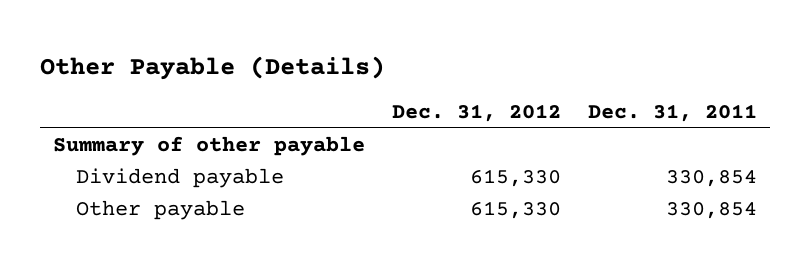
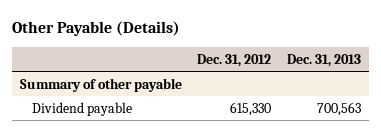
- | Dec. 31, 2012 | Dec. 31, 2011
+ | Dec. 31, 2012 | Dec. 31, 2013
- Other payable | 615,330 | 330,854

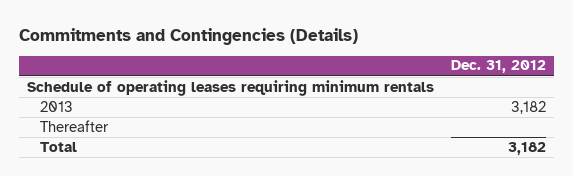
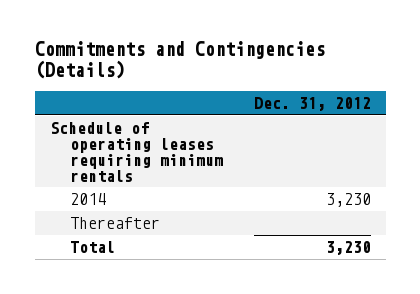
- 2013 | 3,182
+ 2014 | 3,230
- Total | 3,182
+ Total | 3,230

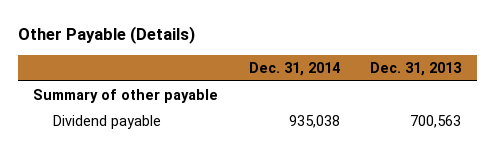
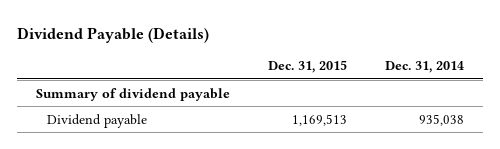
- Other Payable (Details)
+ Dividend Payable (Details)
- | Dec. 31, 2014 | Dec. 31, 2013
+ | Dec. 31, 2015 | Dec. 31, 2014
- Summary of other payable
+ Summary of dividend payable

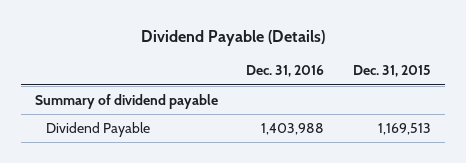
- | Dec. 31, 2015 | Dec. 31, 2014
+ | Dec. 31, 2016 | Dec. 31, 2015
- Dividend payable | 1,169,513 | 935,038
+ Dividend Payable | 1,403,988 | 1,169,513

